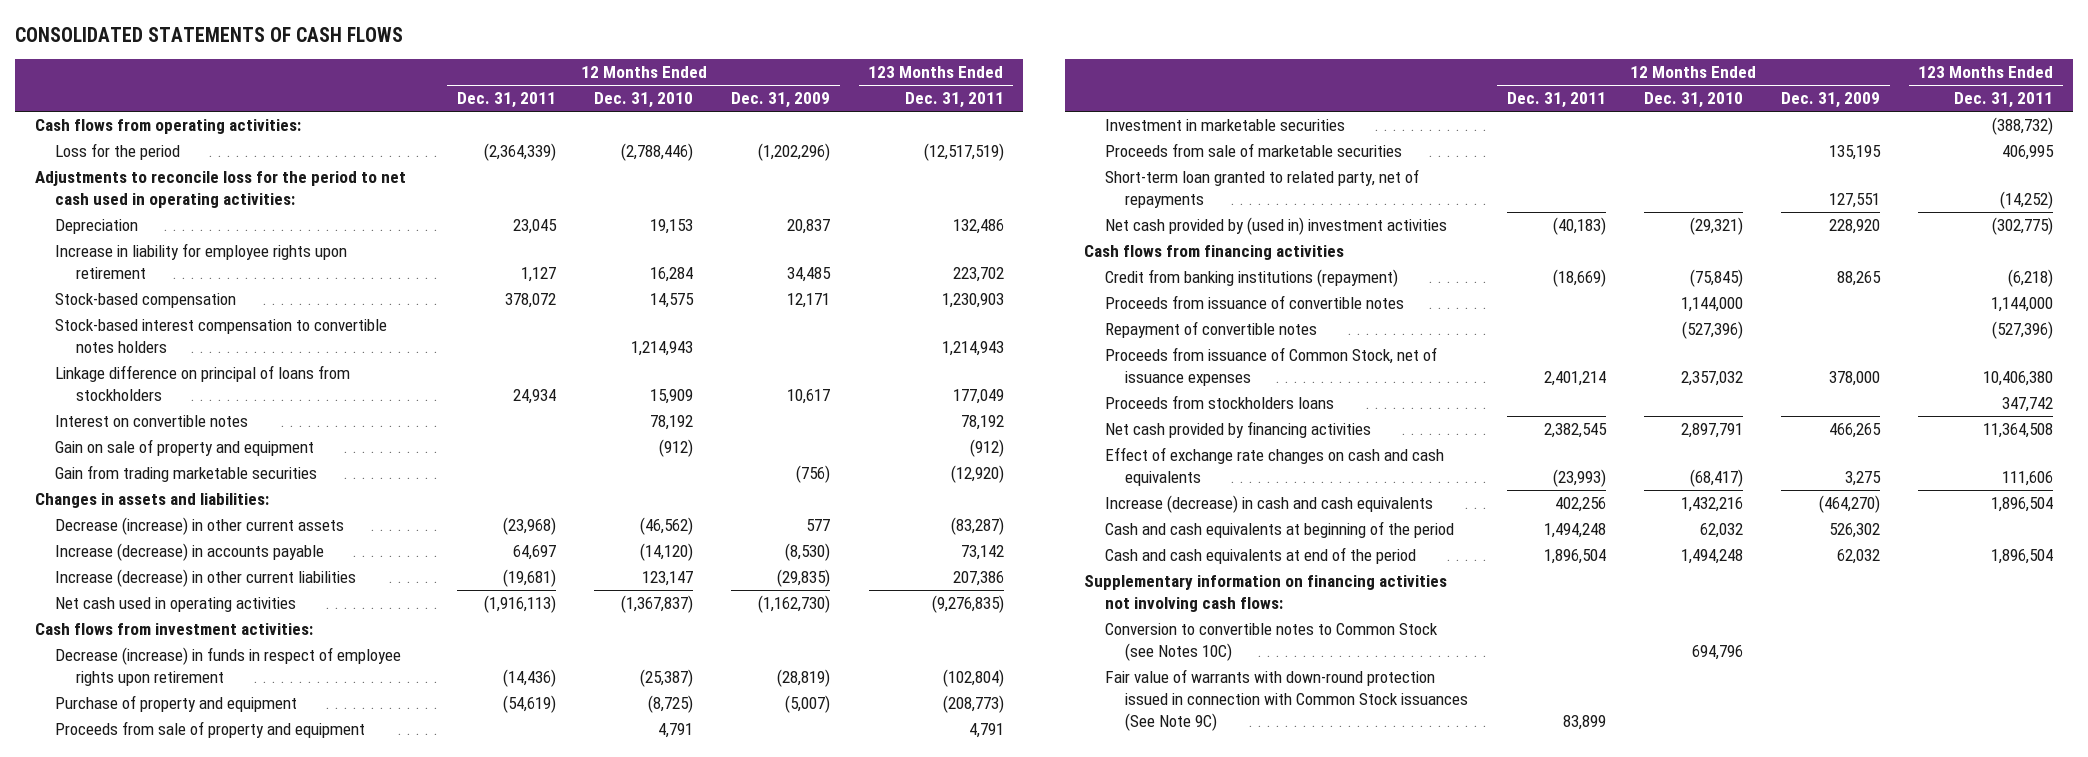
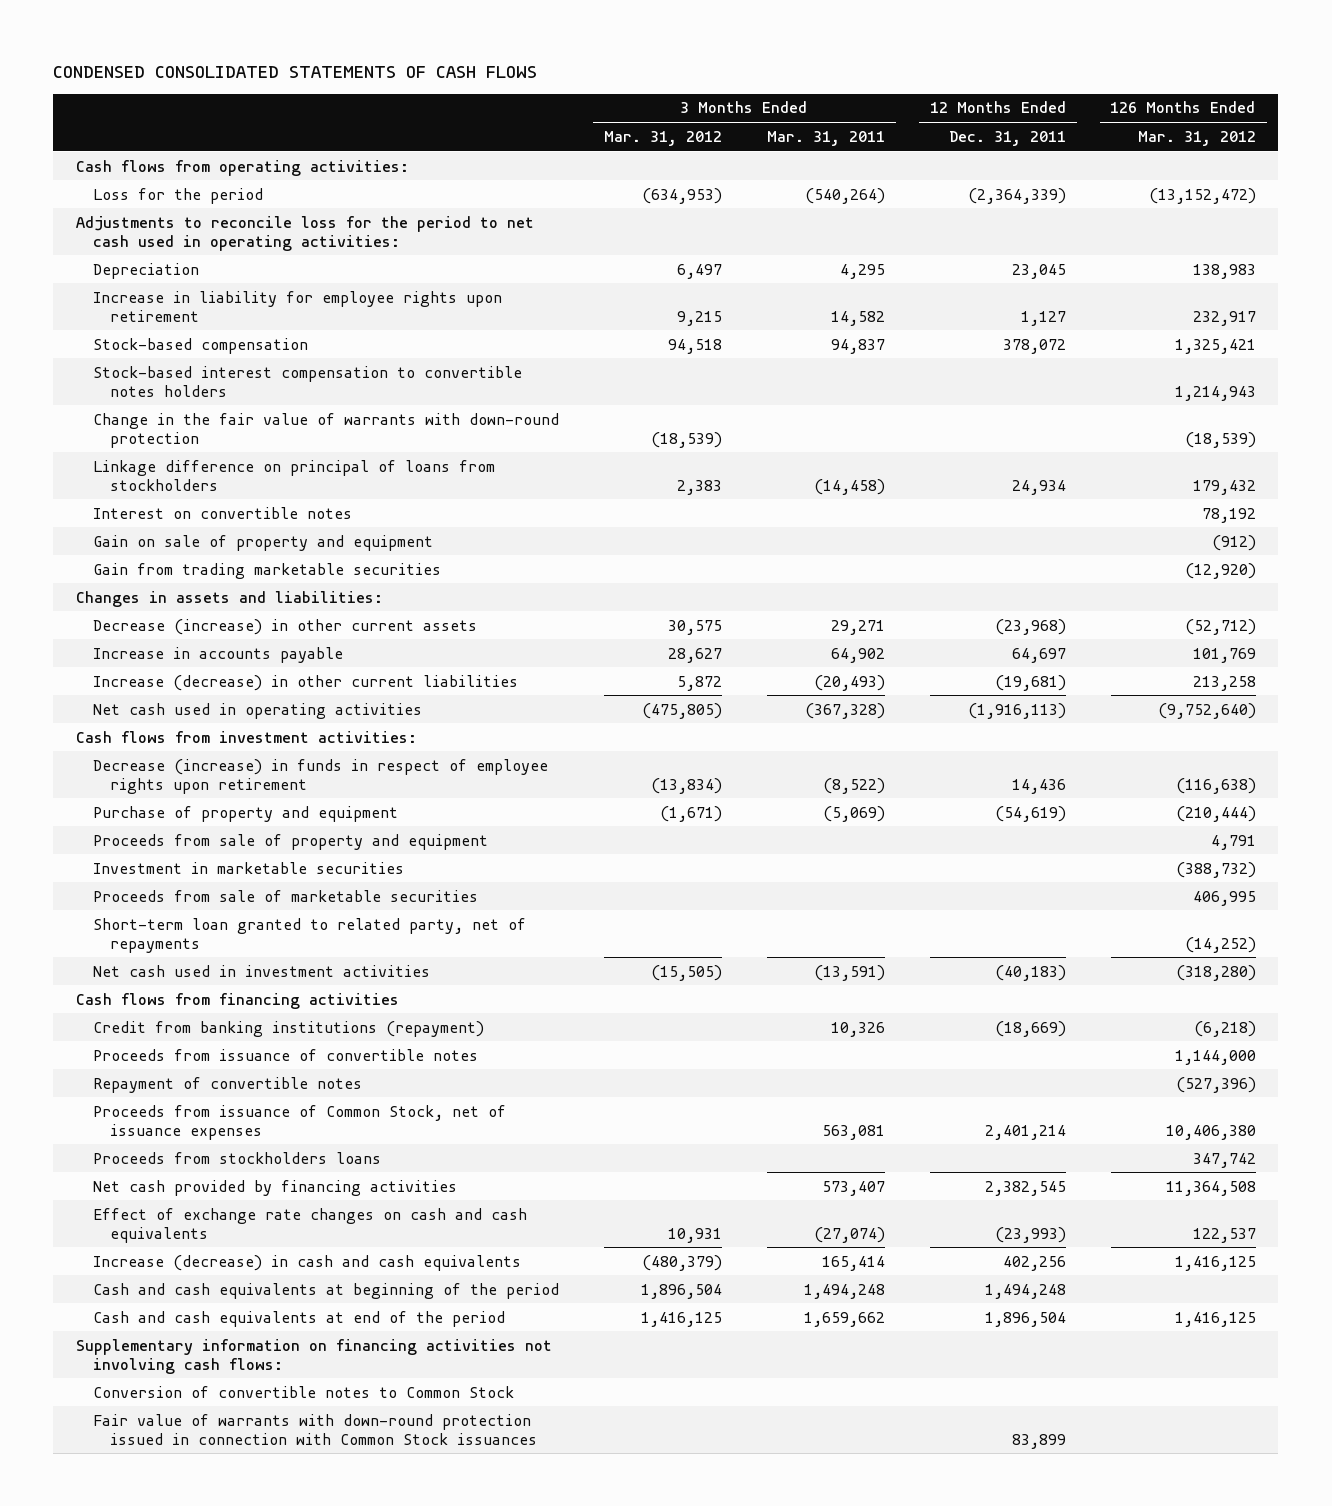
- CONSOLIDATED STATEMENTS OF CASH FLOWS
+ CONDENSED CONSOLIDATED STATEMENTS OF CASH FLOWS
- | 12 Months Ended Dec. 31, 2011 | 12 Months Ended Dec. 31, 2010 | 12 Months Ended Dec. 31, 2009 | 123 Months Ended Dec. 31, 2011
+ | 3 Months Ended Mar. 31, 2012 | 3 Months Ended Mar. 31, 2011 | 12 Months Ended Dec. 31, 2011 | 126 Months Ended Mar. 31, 2012
+ Change in the fair value of warrants with down-round protection | (18,539) | | | (18,539)
- Increase (decrease) in accounts payable | 64,697 | (14,120) | (8,530) | 73,142
+ Increase in accounts payable | 28,627 | 64,902 | 64,697 | 101,769
- Decrease (increase) in funds in respect of employee rights upon retirement | (14,436) | (25,387) | (28,819) | (102,804)
+ Decrease (increase) in funds in respect of employee rights upon retirement | (13,834) | (8,522) | 14,436 | (116,638)
- Net cash provided by (used in) investment activities | (40,183) | (29,321) | 228,920 | (302,775)
+ Net cash used in investment activities | (15,505) | (13,591) | (40,183) | (318,280)
- Conversion to convertible notes to Common Stock (see Notes 10C) | | 694,796 | |
- Fair value of warrants with down-round protection issued in connection with Common Stock issuances (See Note 9C) | 83,899 | | |
+ Conversion of convertible notes to Common Stock
+ Fair value of warrants with down-round protection issued in connection with Common Stock issuances | | | 83,899 |

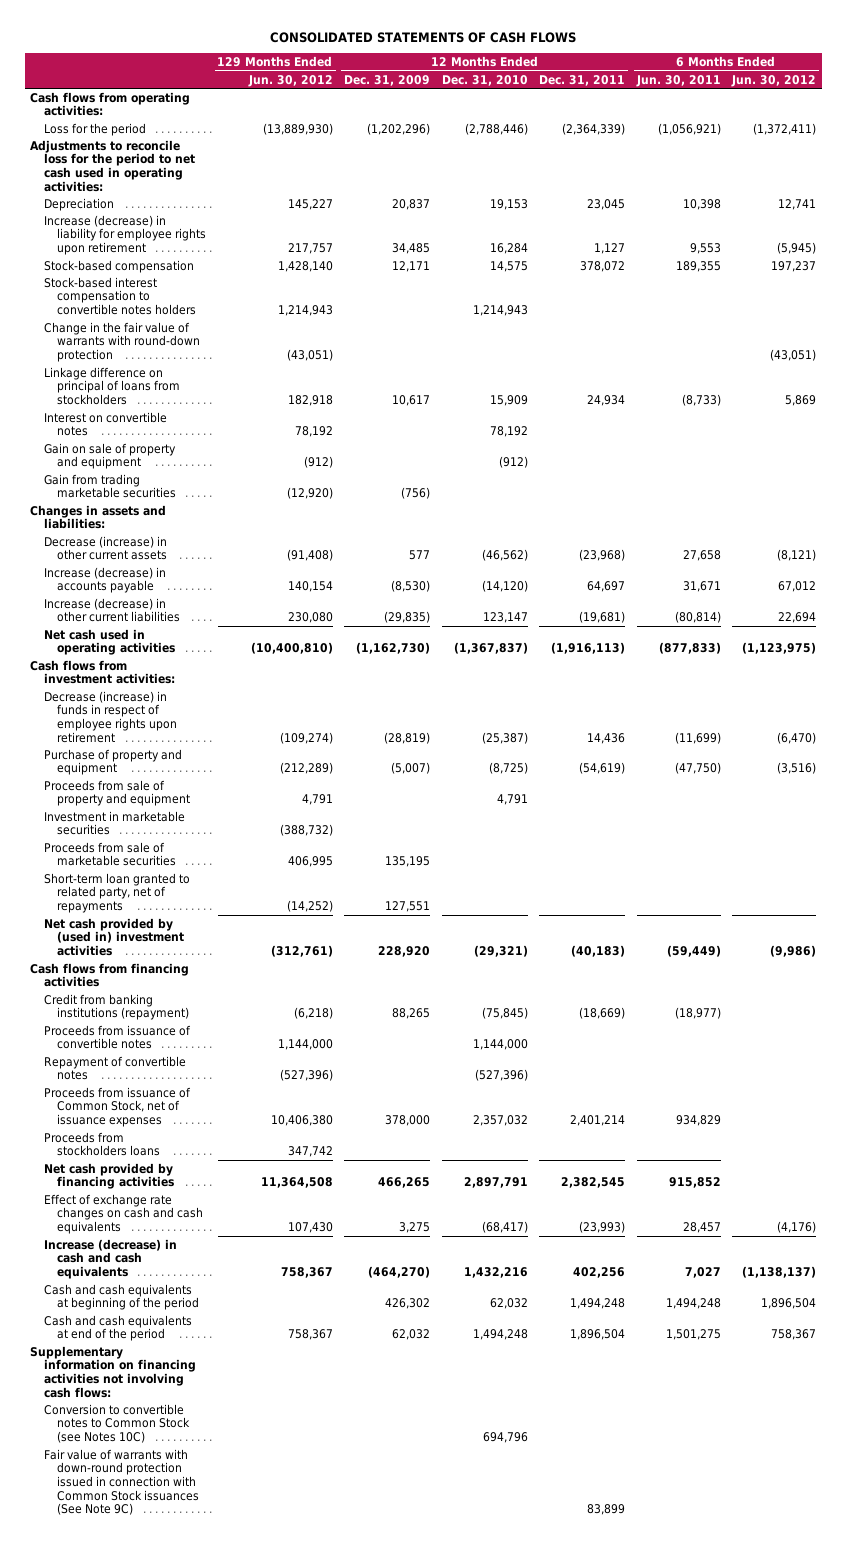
- CONDENSED CONSOLIDATED STATEMENTS OF CASH FLOWS
+ CONSOLIDATED STATEMENTS OF CASH FLOWS
- | 3 Months Ended Mar. 31, 2012 | 3 Months Ended Mar. 31, 2011 | 12 Months Ended Dec. 31, 2011 | 126 Months Ended Mar. 31, 2012
+ | 129 Months Ended Jun. 30, 2012 | 12 Months Ended Dec. 31, 2009 | 12 Months Ended Dec. 31, 2010 | 12 Months Ended Dec. 31, 2011 | 6 Months Ended Jun. 30, 2011 | 6 Months Ended Jun. 30, 2012
- Increase in liability for employee rights upon retirement | 9,215 | 14,582 | 1,127 | 232,917
+ Increase (decrease) in liability for employee rights upon retirement | 217,757 | 34,485 | 16,284 | 1,127 | 9,553 | (5,945)
- Change in the fair value of warrants with down-round protection | (18,539) | | | (18,539)
+ Change in the fair value of warrants with round-down protection | (43,051) | | | | | (43,051)
- Increase in accounts payable | 28,627 | 64,902 | 64,697 | 101,769
+ Increase (decrease) in accounts payable | 140,154 | (8,530) | (14,120) | 64,697 | 31,671 | 67,012
- Net cash used in investment activities | (15,505) | (13,591) | (40,183) | (318,280)
+ Net cash provided by (used in) investment activities | (312,761) | 228,920 | (29,321) | (40,183) | (59,449) | (9,986)
- Conversion of convertible notes to Common Stock
- Fair value of warrants with down-round protection issued in connection with Common Stock issuances | | | 83,899 |
+ Conversion to convertible notes to Common Stock (see Notes 10C) | | | 694,796 | | |
+ Fair value of warrants with down-round protection issued in connection with Common Stock issuances (See Note 9C) | | | | 83,899 | |

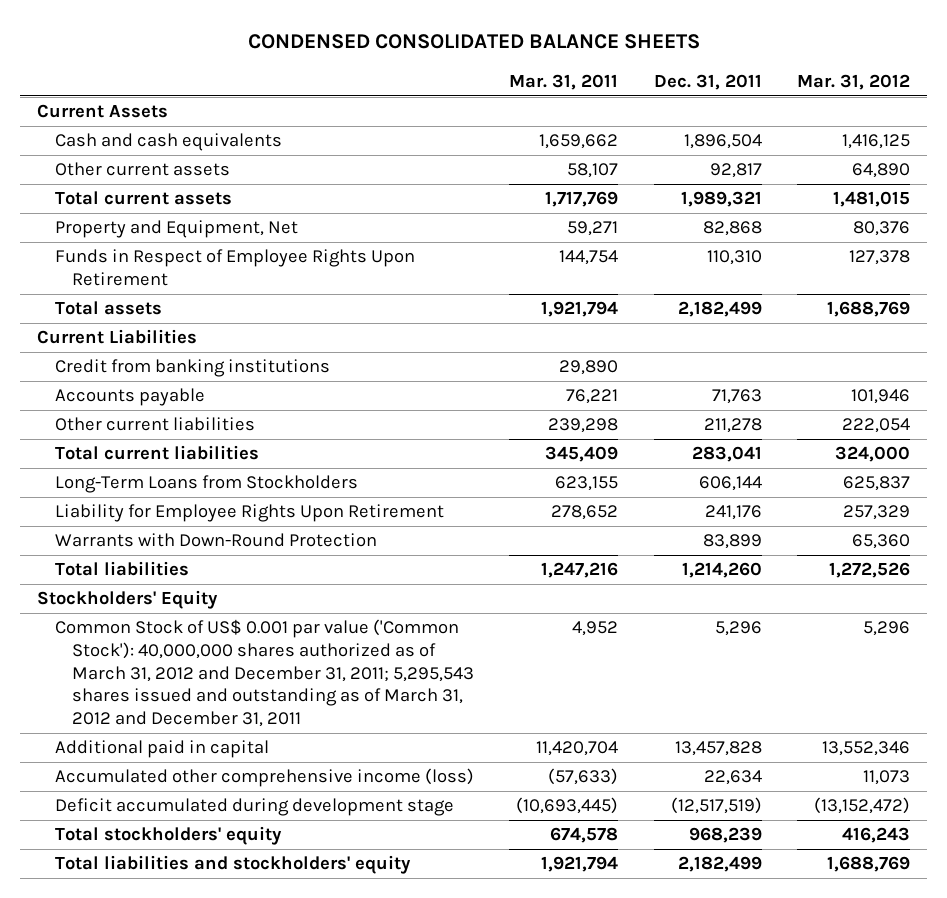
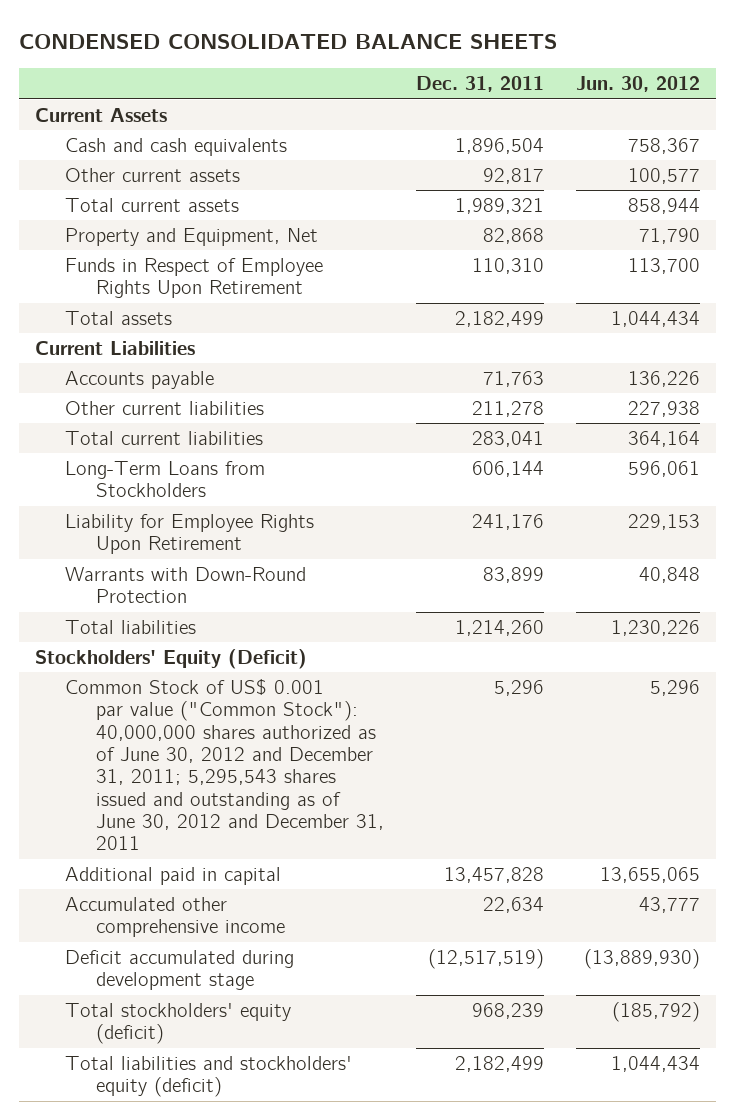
- | Mar. 31, 2011 | Dec. 31, 2011 | Mar. 31, 2012
+ | Dec. 31, 2011 | Jun. 30, 2012
- Credit from banking institutions | 29,890 | |
- Stockholders' Equity
- Common Stock of US$ 0.001 par value ('Common Stock'): 40,000,000 shares authorized as of March 31, 2012 and December 31, 2011; 5,295,543 shares issued and outstanding as of March 31, 2012 and December 31, 2011 | 4,952 | 5,296 | 5,296
+ Stockholders' Equity (Deficit)
+ Common Stock of US$ 0.001 par value ("Common Stock"): 40,000,000 shares authorized as of June 30, 2012 and December 31, 2011; 5,295,543 shares issued and outstanding as of June 30, 2012 and December 31, 2011 | 5,296 | 5,296
- Accumulated other comprehensive income (loss) | (57,633) | 22,634 | 11,073
+ Accumulated other comprehensive income | 22,634 | 43,777
- Total stockholders' equity | 674,578 | 968,239 | 416,243
- Total liabilities and stockholders' equity | 1,921,794 | 2,182,499 | 1,688,769
+ Total stockholders' equity (deficit) | 968,239 | (185,792)
+ Total liabilities and stockholders' equity (deficit) | 2,182,499 | 1,044,434

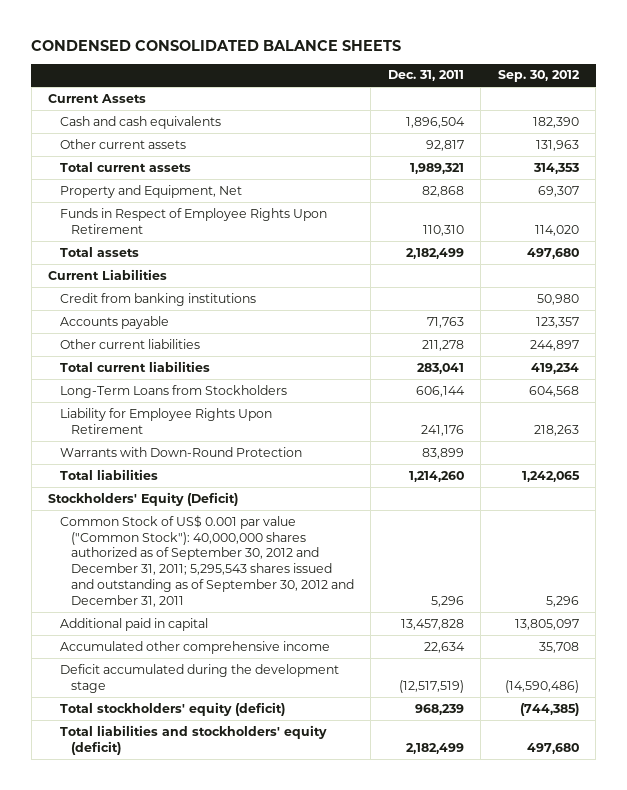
- | Dec. 31, 2011 | Jun. 30, 2012
+ | Dec. 31, 2011 | Sep. 30, 2012
+ Credit from banking institutions | | 50,980
- Common Stock of US$ 0.001 par value ("Common Stock"): 40,000,000 shares authorized as of June 30, 2012 and December 31, 2011; 5,295,543 shares issued and outstanding as of June 30, 2012 and December 31, 2011 | 5,296 | 5,296
+ Common Stock of US$ 0.001 par value ("Common Stock"): 40,000,000 shares authorized as of September 30, 2012 and December 31, 2011; 5,295,543 shares issued and outstanding as of September 30, 2012 and December 31, 2011 | 5,296 | 5,296
- Deficit accumulated during development stage | (12,517,519) | (13,889,930)
+ Deficit accumulated during the development stage | (12,517,519) | (14,590,486)

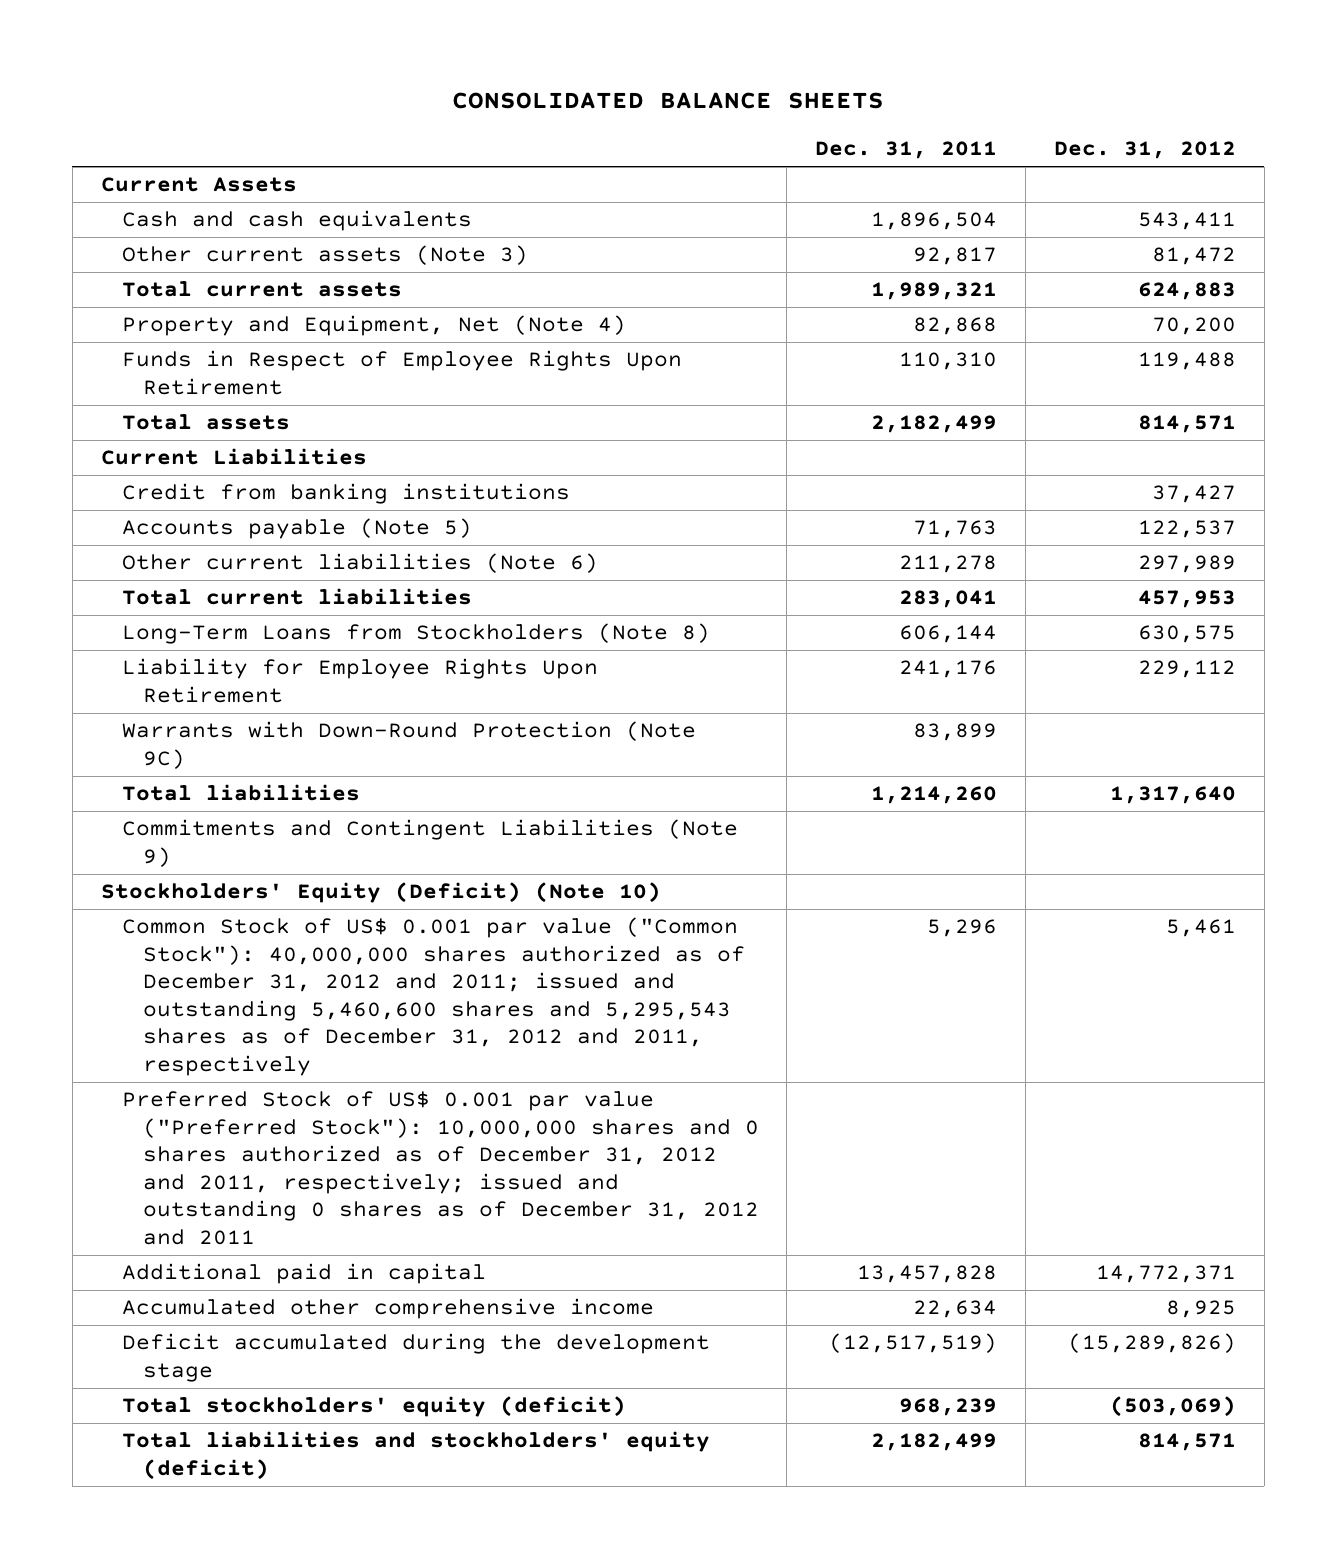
- CONDENSED CONSOLIDATED BALANCE SHEETS
+ CONSOLIDATED BALANCE SHEETS
- | Dec. 31, 2011 | Sep. 30, 2012
+ | Dec. 31, 2011 | Dec. 31, 2012
- Other current assets | 92,817 | 131,963
+ Other current assets (Note 3) | 92,817 | 81,472
- Property and Equipment, Net | 82,868 | 69,307
+ Property and Equipment, Net (Note 4) | 82,868 | 70,200
- Accounts payable | 71,763 | 123,357
- Other current liabilities | 211,278 | 244,897
+ Accounts payable (Note 5) | 71,763 | 122,537
+ Other current liabilities (Note 6) | 211,278 | 297,989
- Long-Term Loans from Stockholders | 606,144 | 604,568
+ Long-Term Loans from Stockholders (Note 8) | 606,144 | 630,575
- Warrants with Down-Round Protection | 83,899 |
+ Warrants with Down-Round Protection (Note 9C) | 83,899 |
- Stockholders' Equity (Deficit)
- Common Stock of US$ 0.001 par value ("Common Stock"): 40,000,000 shares authorized as of September 30, 2012 and December 31, 2011; 5,295,543 shares issued and outstanding as of September 30, 2012 and December 31, 2011 | 5,296 | 5,296
+ Commitments and Contingent Liabilities (Note 9)
+ Stockholders' Equity (Deficit) (Note 10)
+ Common Stock of US$ 0.001 par value ("Common Stock"): 40,000,000 shares authorized as of December 31, 2012 and 2011; issued and outstanding 5,460,600 shares and 5,295,543 shares as of December 31, 2012 and 2011, respectively | 5,296 | 5,461
+ Preferred Stock of US$ 0.001 par value ("Preferred Stock"): 10,000,000 shares and 0 shares authorized as of December 31, 2012 and 2011, respectively; issued and outstanding 0 shares as of December 31, 2012 and 2011

